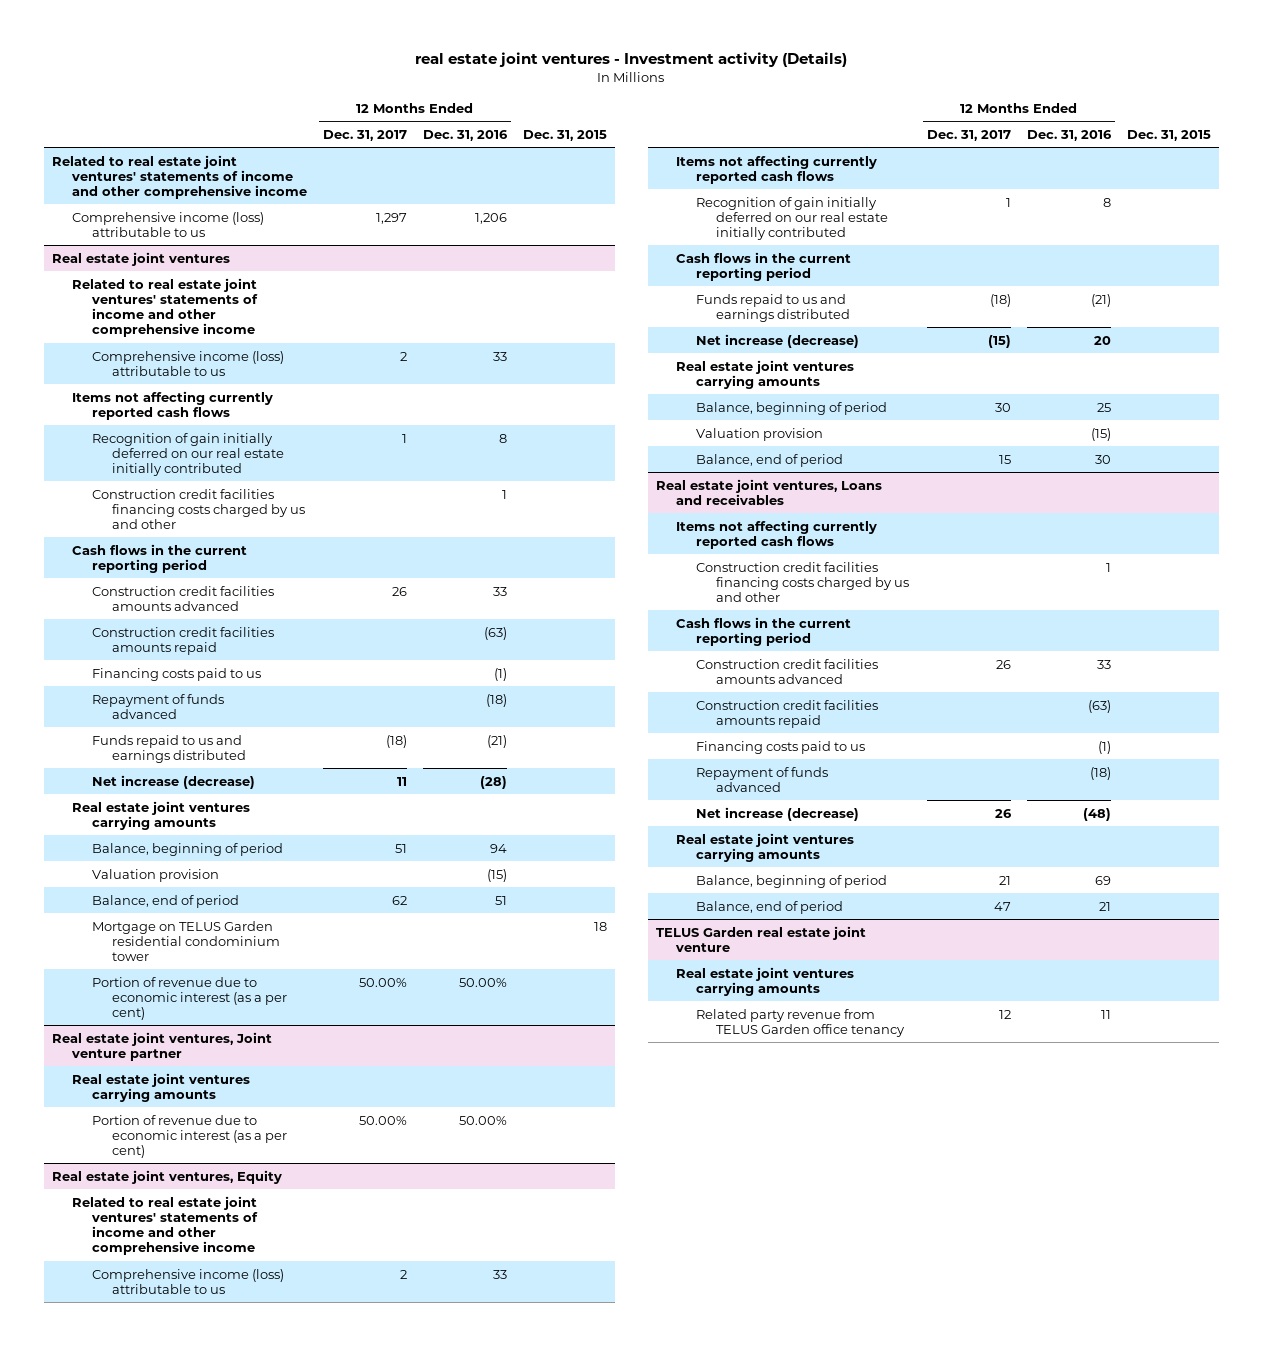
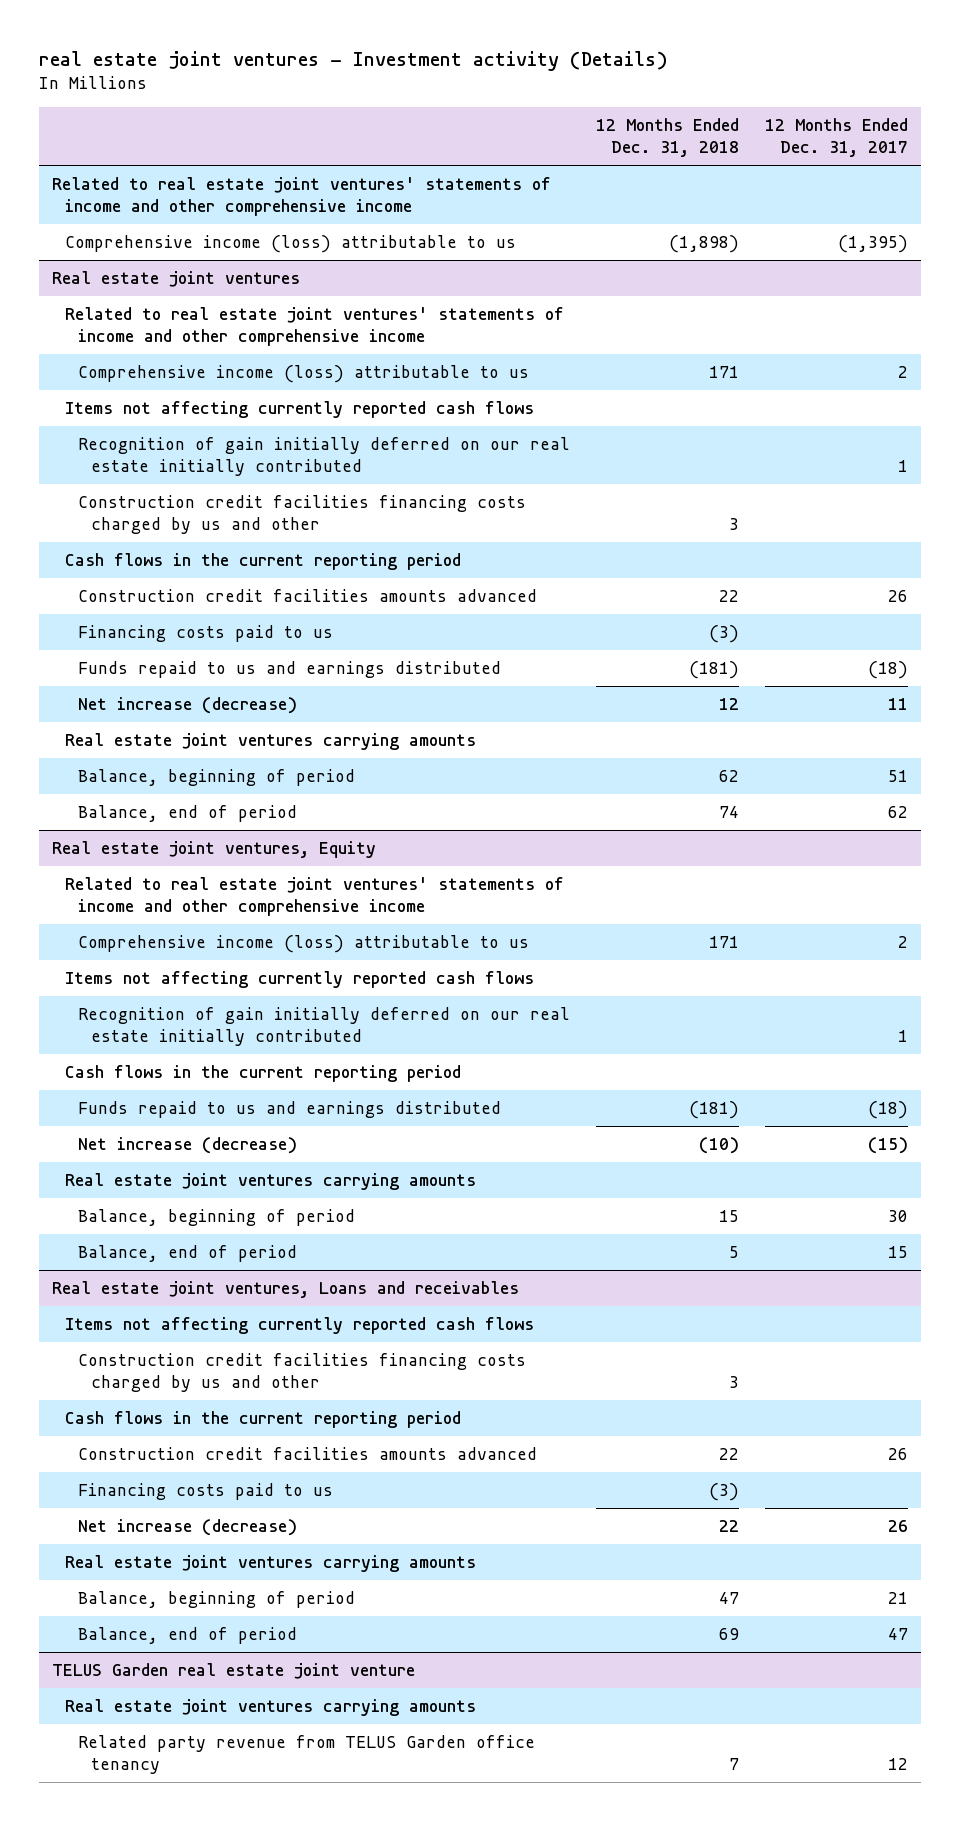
- | 12 Months Ended Dec. 31, 2017 | 12 Months Ended Dec. 31, 2016 | Dec. 31, 2015
+ | 12 Months Ended Dec. 31, 2018 | 12 Months Ended Dec. 31, 2017
- Comprehensive income (loss) attributable to us | 1,297 | 1,206 |
+ Comprehensive income (loss) attributable to us | (1,898) | (1,395)
@ Real estate joint ventures
- Construction credit facilities amounts repaid | | (63) |
- Repayment of funds advanced | | (18) |
- Valuation provision | | (15) |
- Mortgage on TELUS Garden residential condominium tower | | | 18
- Portion of revenue due to economic interest (as a per cent) | 50.00% | 50.00% |
- Real estate joint ventures, Joint venture partner
- Real estate joint ventures carrying amounts
- Portion of revenue due to economic interest (as a per cent) | 50.00% | 50.00% |
@ Real estate joint ventures, Equity
- Valuation provision | | (15) |
@ Real estate joint ventures, Loans and receivables
- Construction credit facilities amounts repaid | | (63) |
- Repayment of funds advanced | | (18) |

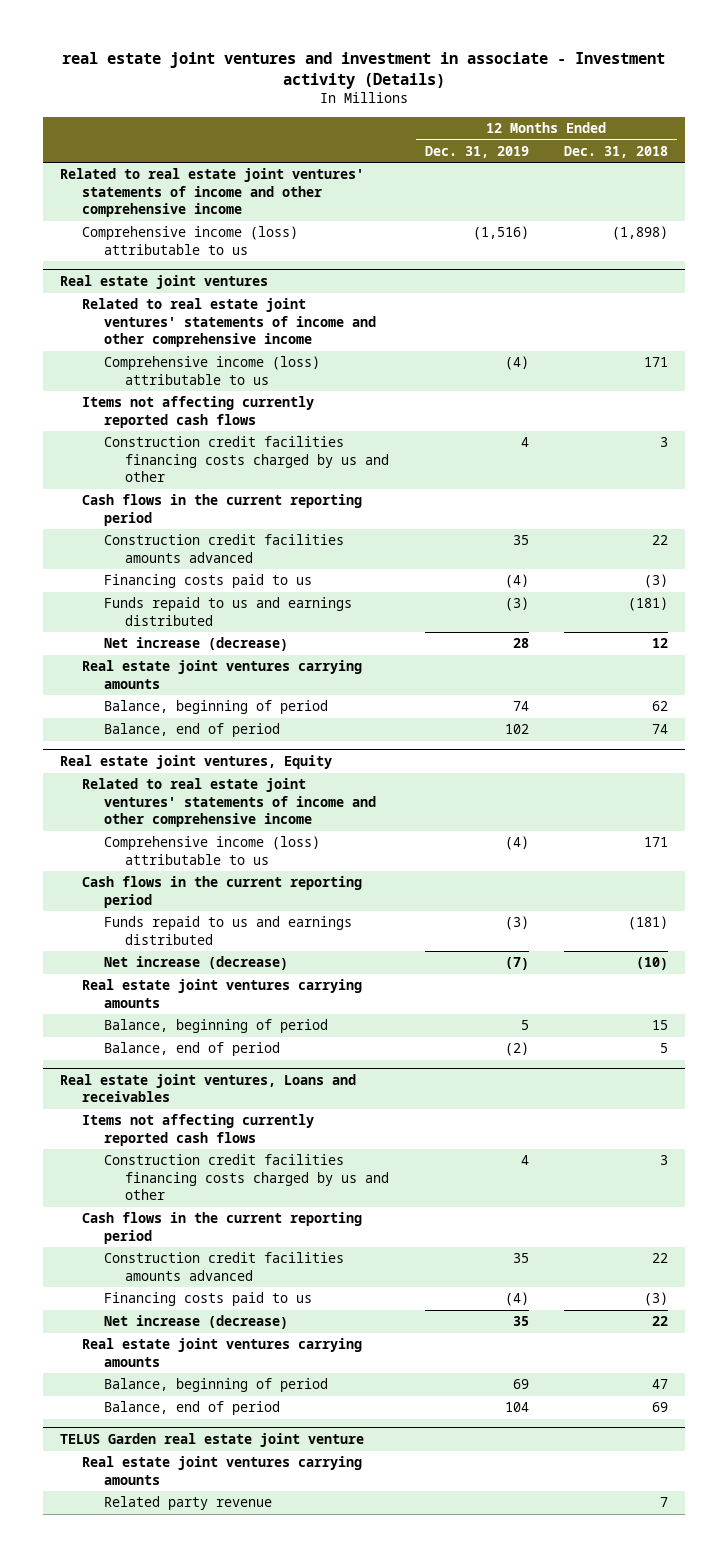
- real estate joint ventures - Investment activity (Details)
+ real estate joint ventures and investment in associate - Investment activity (Details)
- | 12 Months Ended Dec. 31, 2018 | 12 Months Ended Dec. 31, 2017
+ | 12 Months Ended Dec. 31, 2019 | 12 Months Ended Dec. 31, 2018
@ Real estate joint ventures
- Recognition of gain initially deferred on our real estate initially contributed | | 1
@ Real estate joint ventures, Equity
- Items not affecting currently reported cash flows
- Recognition of gain initially deferred on our real estate initially contributed | | 1
@ TELUS Garden real estate joint venture
- Related party revenue from TELUS Garden office tenancy | 7 | 12
+ Related party revenue | | 7

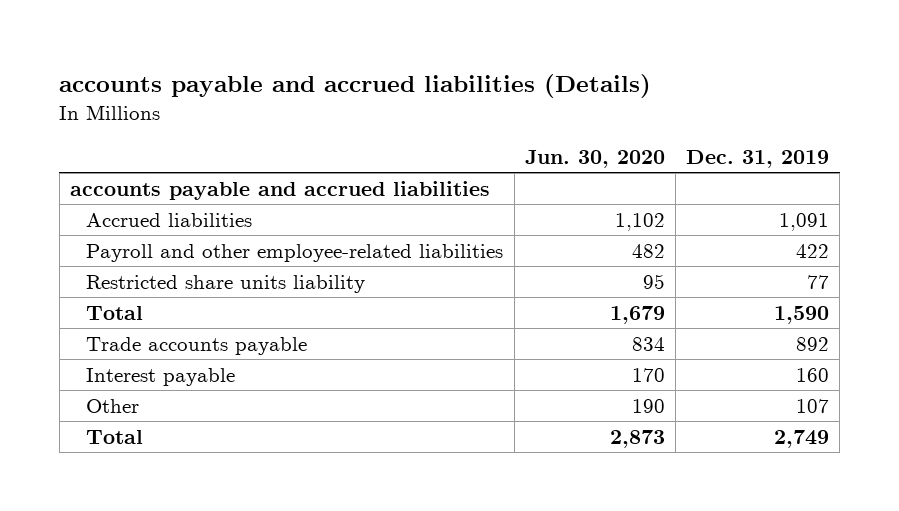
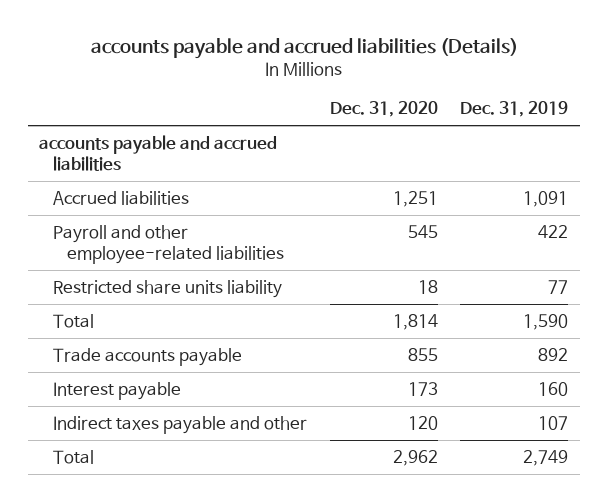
- | Jun. 30, 2020 | Dec. 31, 2019
+ | Dec. 31, 2020 | Dec. 31, 2019
- Other | 190 | 107
+ Indirect taxes payable and other | 120 | 107

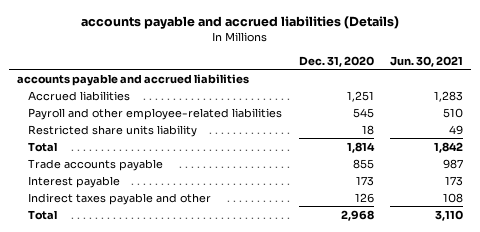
- | Dec. 31, 2020 | Dec. 31, 2019
+ | Dec. 31, 2020 | Jun. 30, 2021
- Indirect taxes payable and other | 120 | 107
- Total | 2,962 | 2,749
+ Indirect taxes payable and other | 126 | 108
+ Total | 2,968 | 3,110

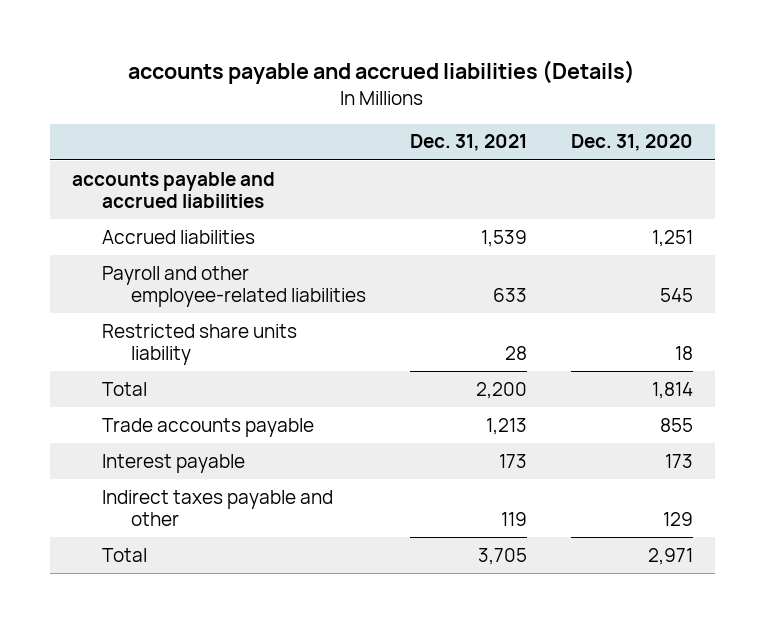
- | Dec. 31, 2020 | Jun. 30, 2021
+ | Dec. 31, 2021 | Dec. 31, 2020
- Indirect taxes payable and other | 126 | 108
- Total | 2,968 | 3,110
+ Indirect taxes payable and other | 119 | 129
+ Total | 3,705 | 2,971

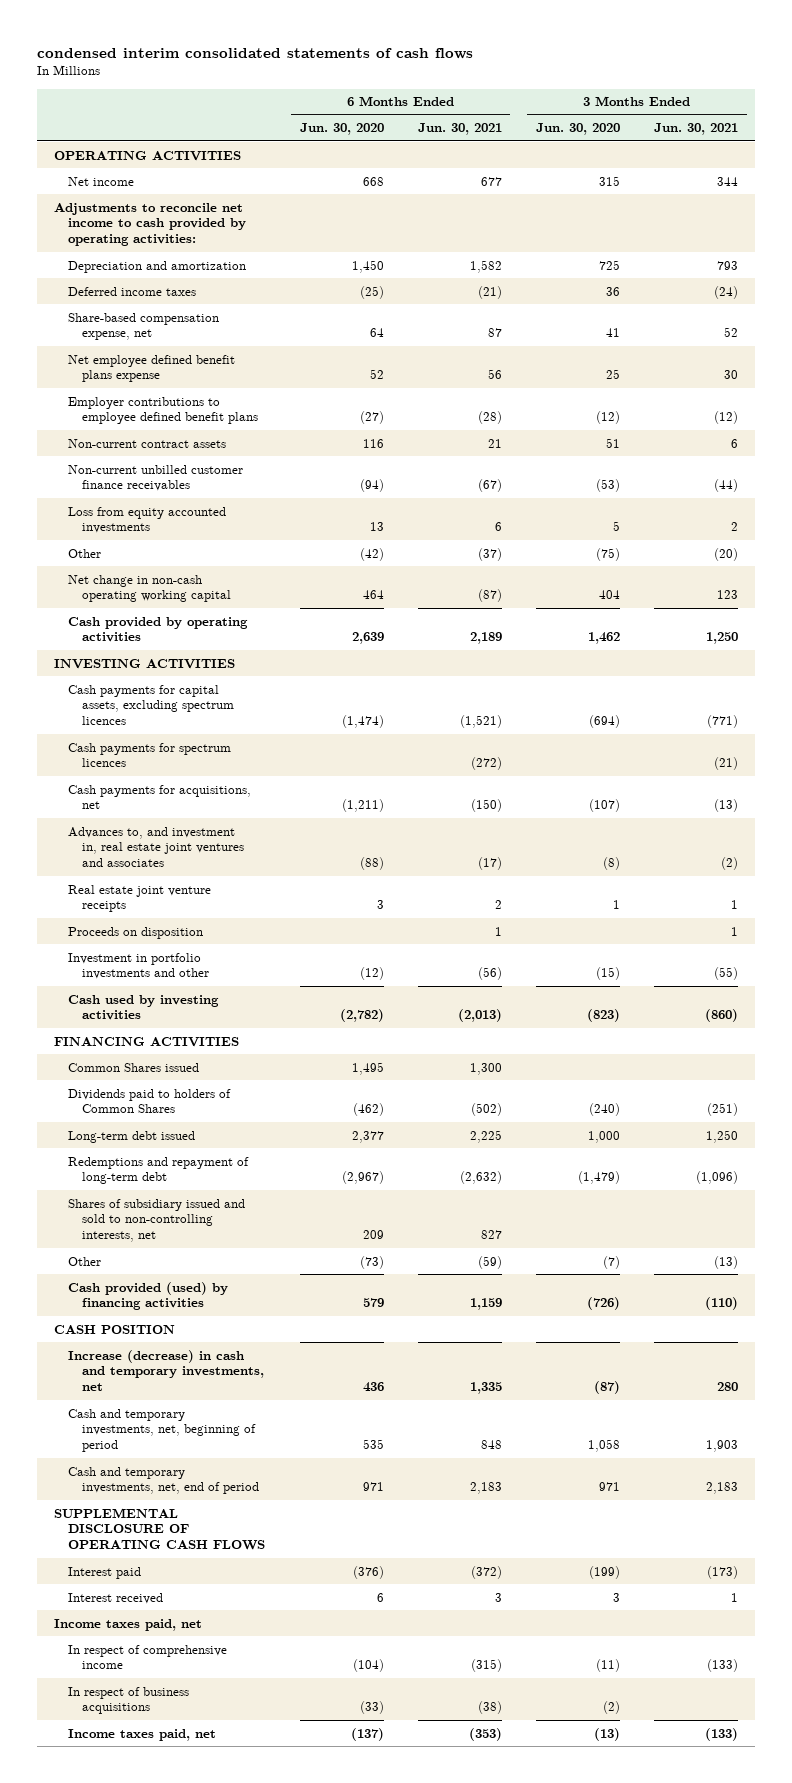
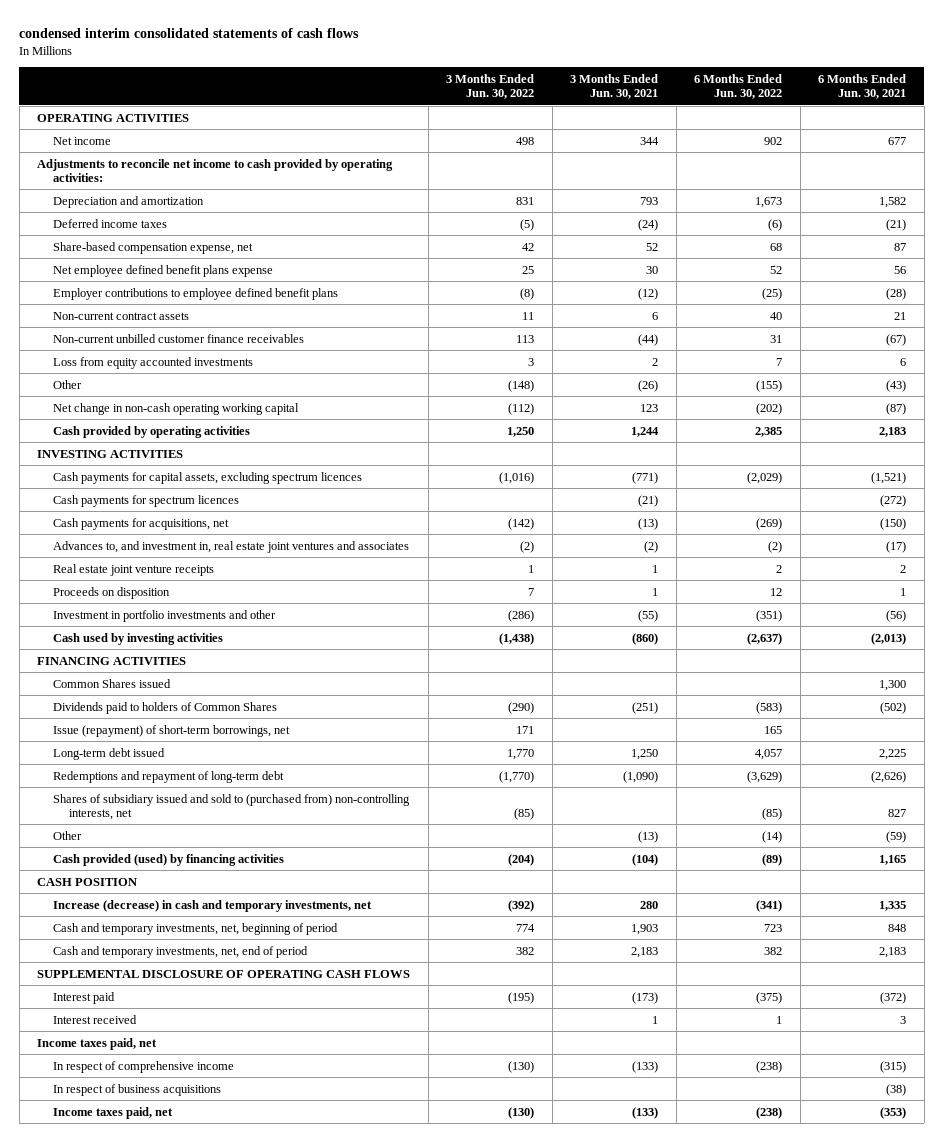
- | 6 Months Ended Jun. 30, 2020 | 6 Months Ended Jun. 30, 2021 | 3 Months Ended Jun. 30, 2020 | 3 Months Ended Jun. 30, 2021
+ | 3 Months Ended Jun. 30, 2022 | 3 Months Ended Jun. 30, 2021 | 6 Months Ended Jun. 30, 2022 | 6 Months Ended Jun. 30, 2021
- Other | (42) | (37) | (75) | (20)
+ Other | (148) | (26) | (155) | (43)
- Cash provided by operating activities | 2,639 | 2,189 | 1,462 | 1,250
+ Cash provided by operating activities | 1,250 | 1,244 | 2,385 | 2,183
+ Issue (repayment) of short-term borrowings, net | 171 | | 165 |
- Redemptions and repayment of long-term debt | (2,967) | (2,632) | (1,479) | (1,096)
- Shares of subsidiary issued and sold to non-controlling interests, net | 209 | 827 | |
+ Redemptions and repayment of long-term debt | (1,770) | (1,090) | (3,629) | (2,626)
+ Shares of subsidiary issued and sold to (purchased from) non-controlling interests, net | (85) | | (85) | 827
- Cash provided (used) by financing activities | 579 | 1,159 | (726) | (110)
+ Cash provided (used) by financing activities | (204) | (104) | (89) | 1,165

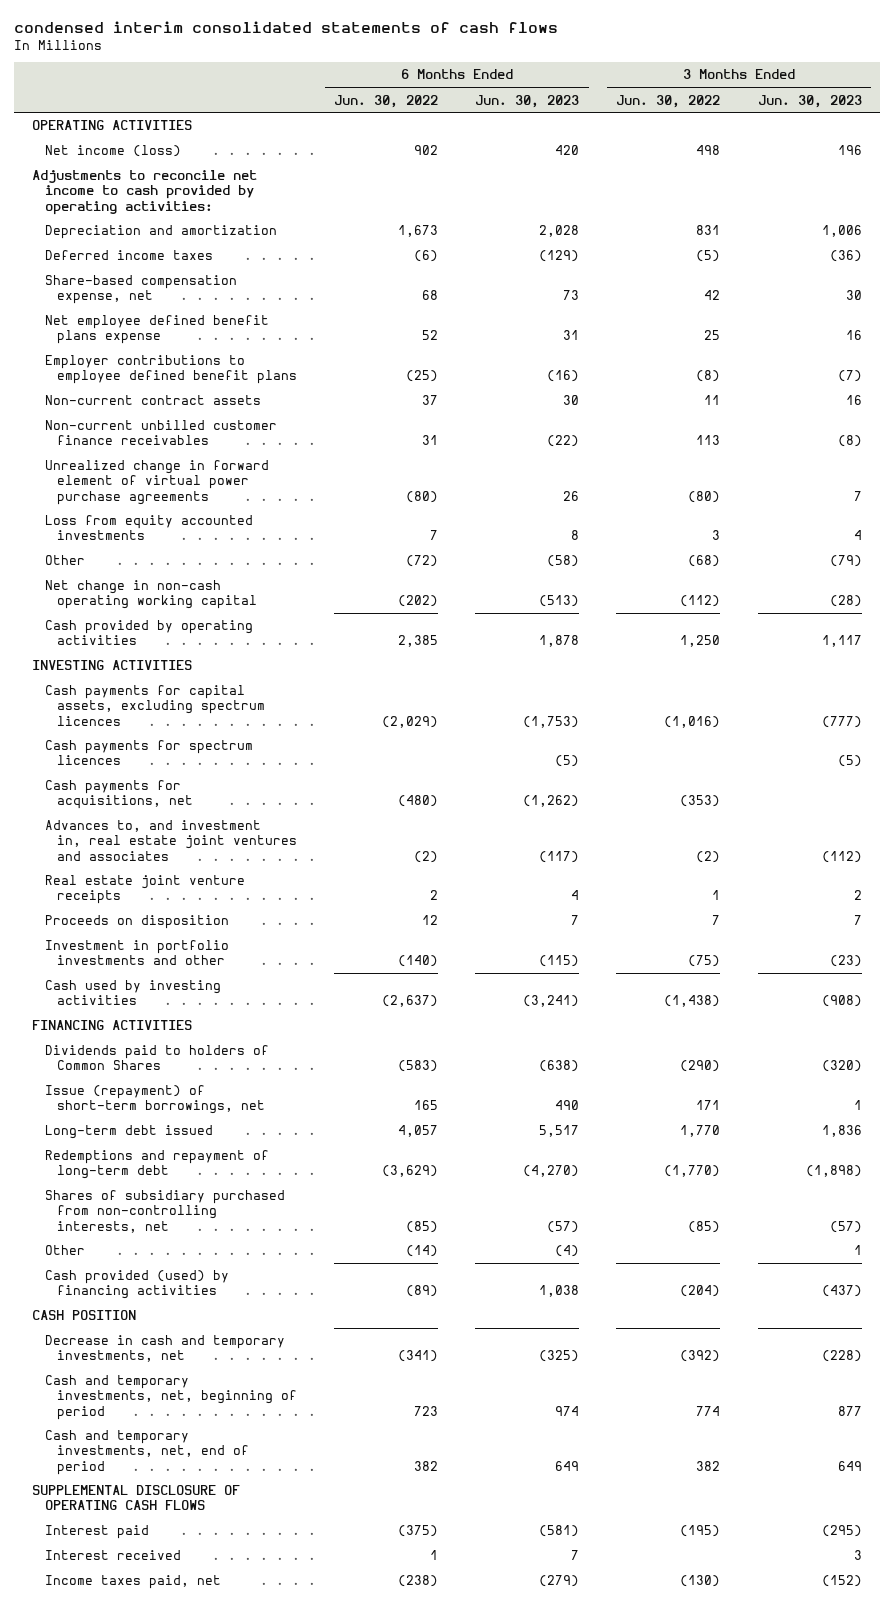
- | 3 Months Ended Jun. 30, 2022 | 3 Months Ended Jun. 30, 2021 | 6 Months Ended Jun. 30, 2022 | 6 Months Ended Jun. 30, 2021
+ | 6 Months Ended Jun. 30, 2022 | 6 Months Ended Jun. 30, 2023 | 3 Months Ended Jun. 30, 2022 | 3 Months Ended Jun. 30, 2023
- Net income | 498 | 344 | 902 | 677
+ Net income (loss) | 902 | 420 | 498 | 196
- Non-current contract assets | 11 | 6 | 40 | 21
+ Non-current contract assets | 37 | 30 | 11 | 16
+ Unrealized change in forward element of virtual power purchase agreements | (80) | 26 | (80) | 7
- Other | (148) | (26) | (155) | (43)
+ Other | (72) | (58) | (68) | (79)
- Cash payments for acquisitions, net | (142) | (13) | (269) | (150)
+ Cash payments for acquisitions, net | (480) | (1,262) | (353) |
- Investment in portfolio investments and other | (286) | (55) | (351) | (56)
+ Investment in portfolio investments and other | (140) | (115) | (75) | (23)
- Common Shares issued | | | | 1,300
- Shares of subsidiary issued and sold to (purchased from) non-controlling interests, net | (85) | | (85) | 827
+ Shares of subsidiary purchased from non-controlling interests, net | (85) | (57) | (85) | (57)
- Increase (decrease) in cash and temporary investments, net | (392) | 280 | (341) | 1,335
+ Decrease in cash and temporary investments, net | (341) | (325) | (392) | (228)
- Income taxes paid, net
- In respect of comprehensive income | (130) | (133) | (238) | (315)
- In respect of business acquisitions | | | | (38)

